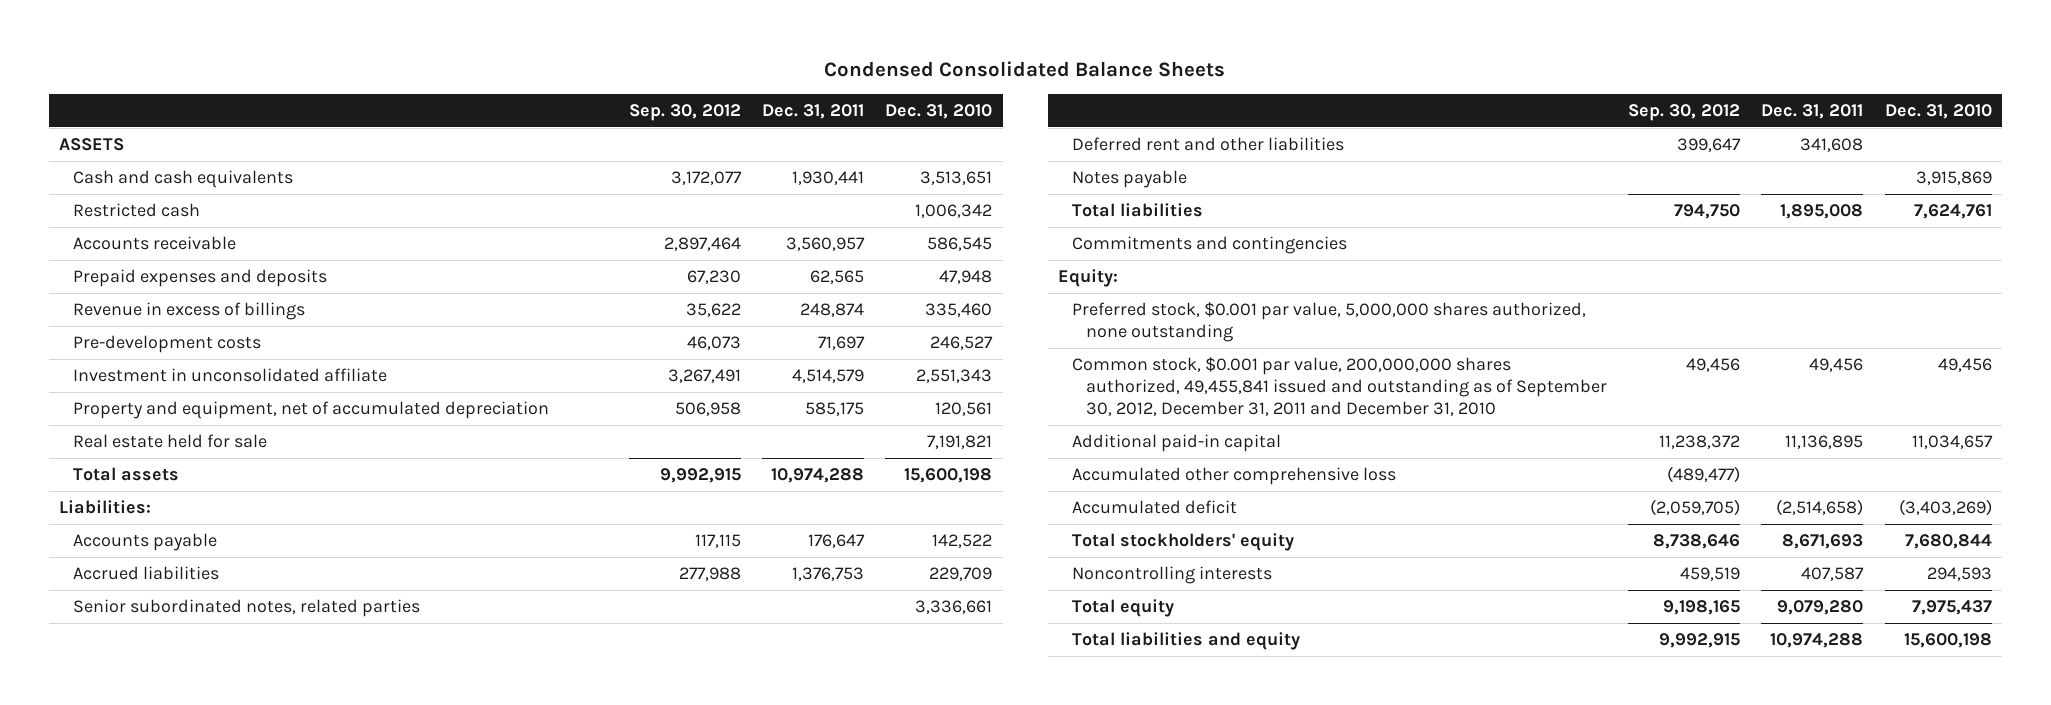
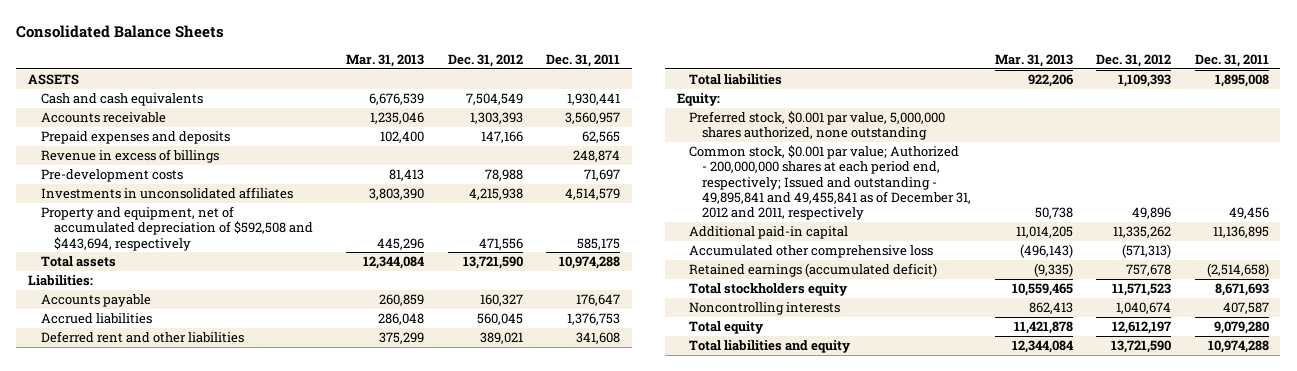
- Condensed Consolidated Balance Sheets
+ Consolidated Balance Sheets
- | Sep. 30, 2012 | Dec. 31, 2011 | Dec. 31, 2010
+ | Mar. 31, 2013 | Dec. 31, 2012 | Dec. 31, 2011
- Restricted cash | | | 1,006,342
- Investment in unconsolidated affiliate | 3,267,491 | 4,514,579 | 2,551,343
- Property and equipment, net of accumulated depreciation | 506,958 | 585,175 | 120,561
- Real estate held for sale | | | 7,191,821
+ Investments in unconsolidated affiliates | 3,803,390 | 4,215,938 | 4,514,579
+ Property and equipment, net of accumulated depreciation of $592,508 and $443,694, respectively | 445,296 | 471,556 | 585,175
- Senior subordinated notes, related parties | | | 3,336,661
- Notes payable | | | 3,915,869
- Commitments and contingencies
- Common stock, $0.001 par value, 200,000,000 shares authorized, 49,455,841 issued and outstanding as of September 30, 2012, December 31, 2011 and December 31, 2010 | 49,456 | 49,456 | 49,456
+ Common stock, $0.001 par value; Authorized - 200,000,000 shares at each period end, respectively; Issued and outstanding - 49,895,841 and 49,455,841 as of December 31, 2012 and 2011, respectively | 50,738 | 49,896 | 49,456
- Accumulated deficit | (2,059,705) | (2,514,658) | (3,403,269)
- Total stockholders' equity | 8,738,646 | 8,671,693 | 7,680,844
+ Retained earnings (accumulated deficit) | (9,335) | 757,678 | (2,514,658)
+ Total stockholders equity | 10,559,465 | 11,571,523 | 8,671,693

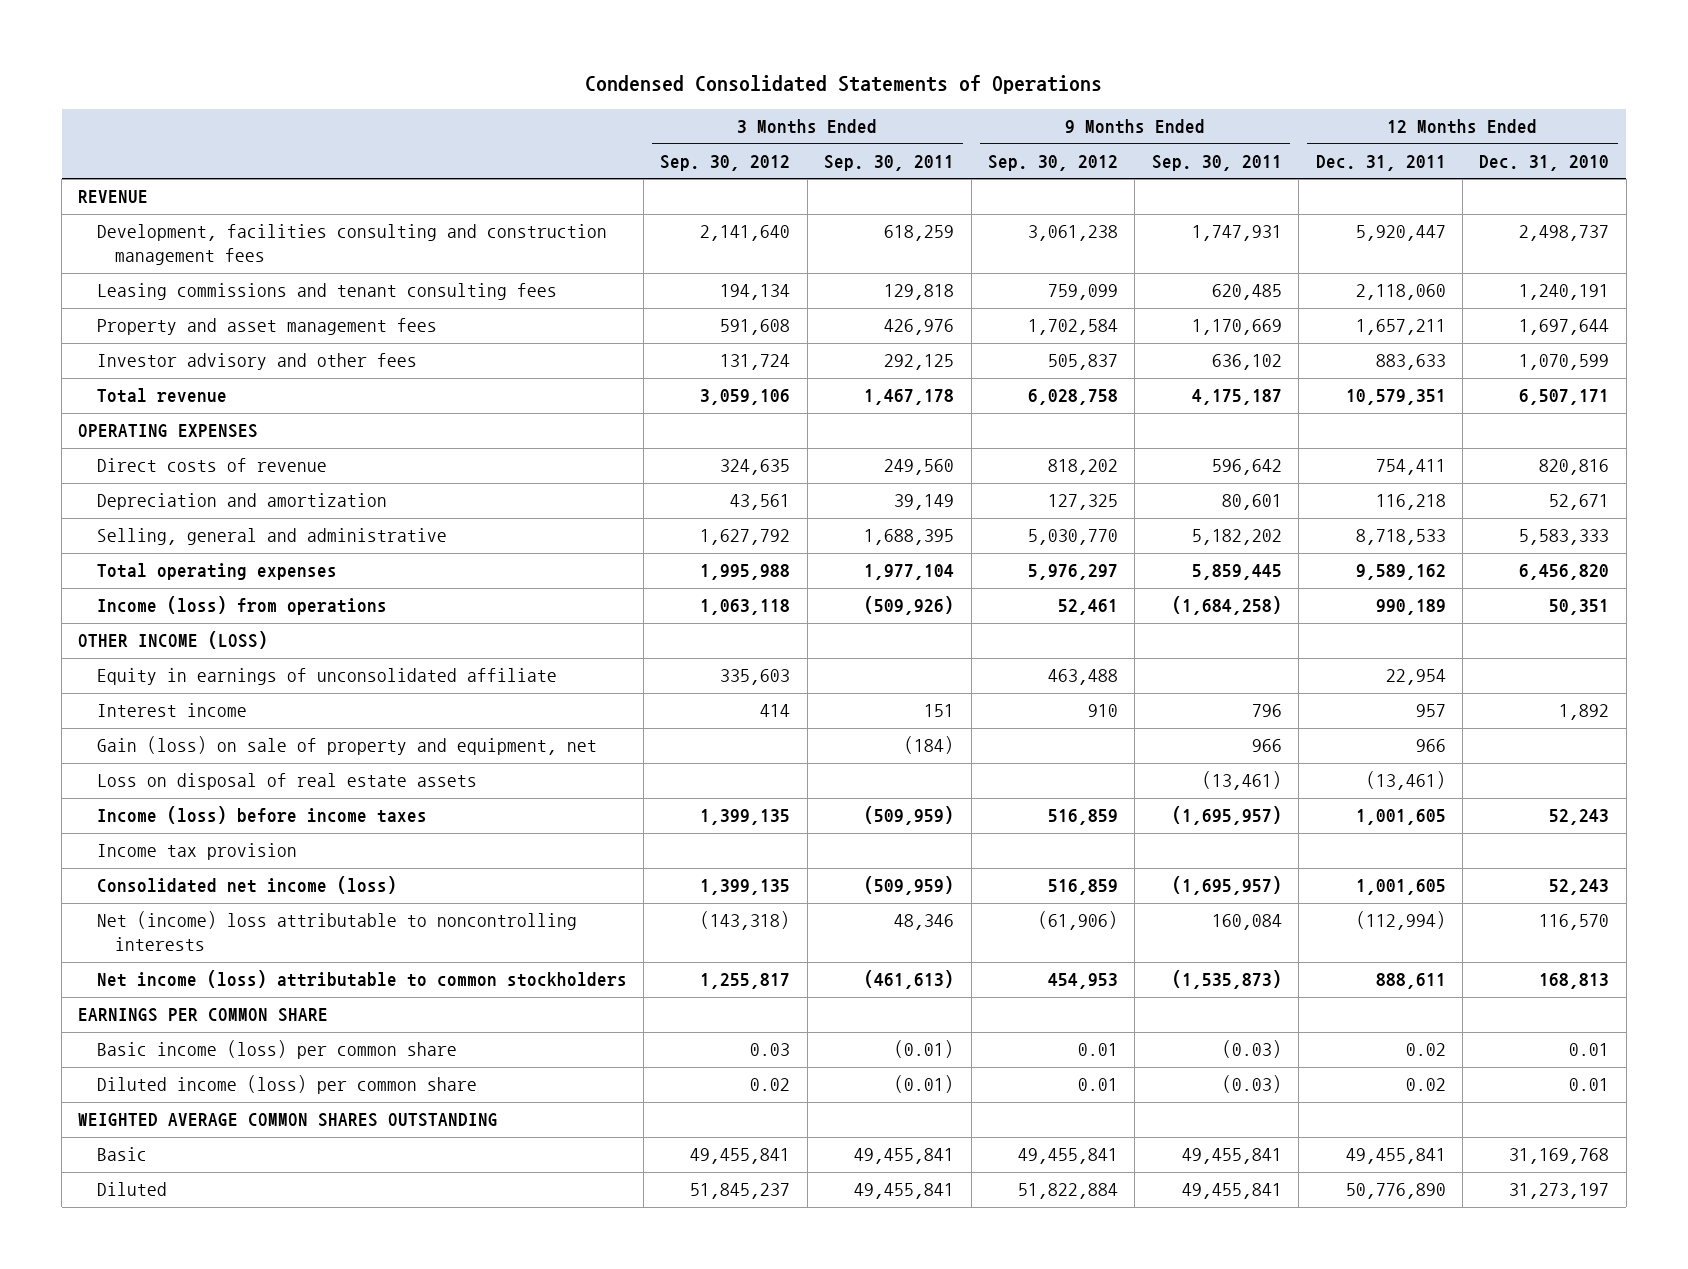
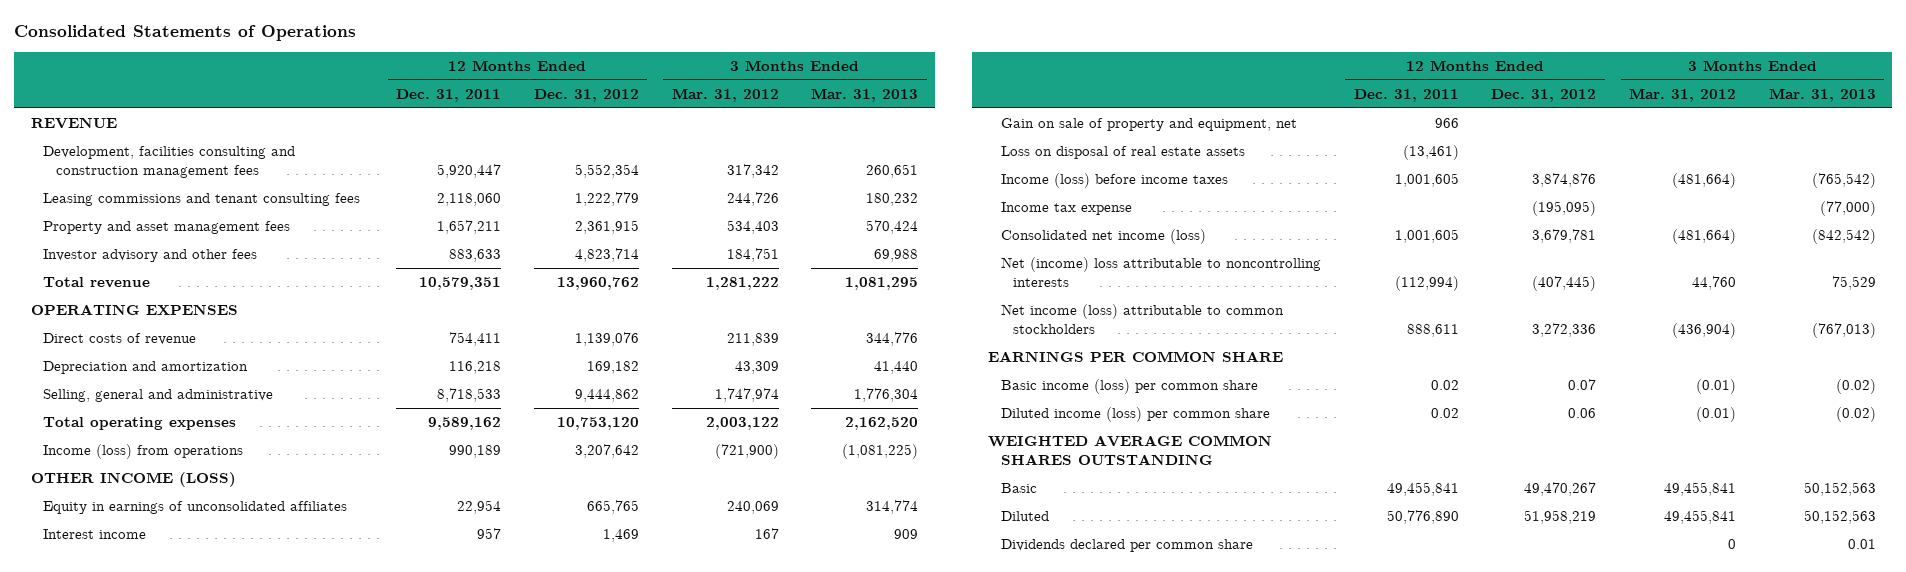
- Condensed Consolidated Statements of Operations
+ Consolidated Statements of Operations
- | 3 Months Ended Sep. 30, 2012 | 3 Months Ended Sep. 30, 2011 | 9 Months Ended Sep. 30, 2012 | 9 Months Ended Sep. 30, 2011 | 12 Months Ended Dec. 31, 2011 | 12 Months Ended Dec. 31, 2010
+ | 12 Months Ended Dec. 31, 2011 | 12 Months Ended Dec. 31, 2012 | 3 Months Ended Mar. 31, 2012 | 3 Months Ended Mar. 31, 2013
- Equity in earnings of unconsolidated affiliate | 335,603 | | 463,488 | | 22,954 |
+ Equity in earnings of unconsolidated affiliates | 22,954 | 665,765 | 240,069 | 314,774
- Gain (loss) on sale of property and equipment, net | | (184) | | 966 | 966 |
+ Gain on sale of property and equipment, net | 966 | | |
- Income tax provision
+ Income tax expense | | (195,095) | | (77,000)
+ Dividends declared per common share | | | 0 | 0.01

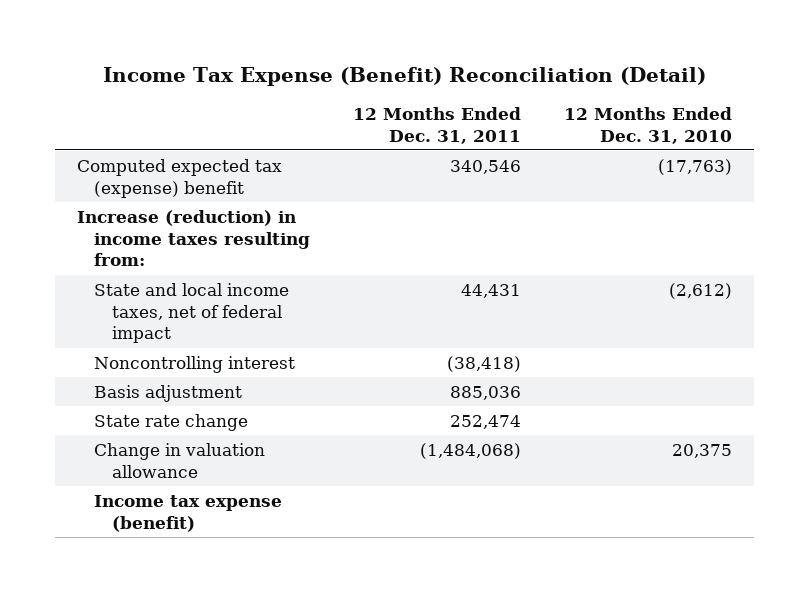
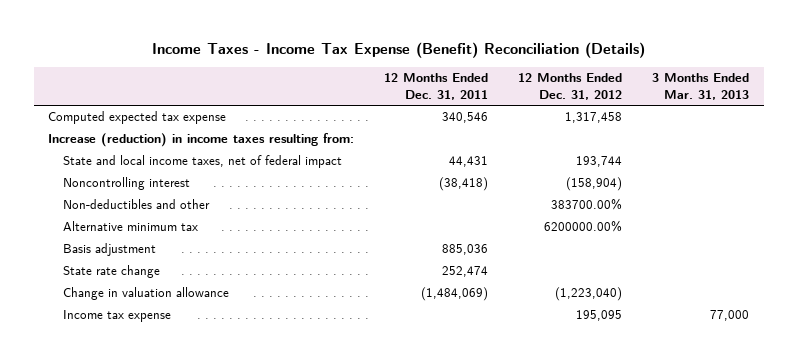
- Income Tax Expense (Benefit) Reconciliation (Detail)
+ Income Taxes - Income Tax Expense (Benefit) Reconciliation (Details)
- | 12 Months Ended Dec. 31, 2011 | 12 Months Ended Dec. 31, 2010
+ | 12 Months Ended Dec. 31, 2011 | 12 Months Ended Dec. 31, 2012 | 3 Months Ended Mar. 31, 2013
- Computed expected tax (expense) benefit | 340,546 | (17,763)
+ Computed expected tax expense | 340,546 | 1,317,458 |
+ Non-deductibles and other | | 383700.00% |
+ Alternative minimum tax | | 6200000.00% |
- Change in valuation allowance | (1,484,068) | 20,375
- Income tax expense (benefit)
+ Change in valuation allowance | (1,484,069) | (1,223,040) |
+ Income tax expense | | 195,095 | 77,000

